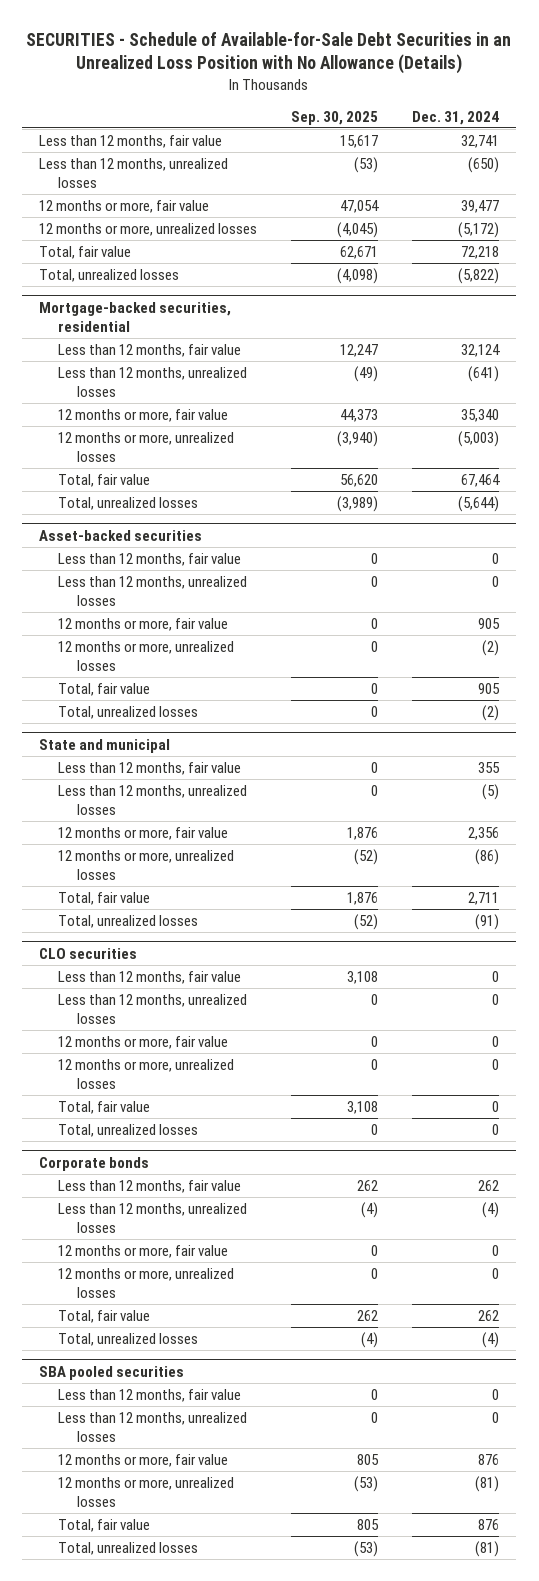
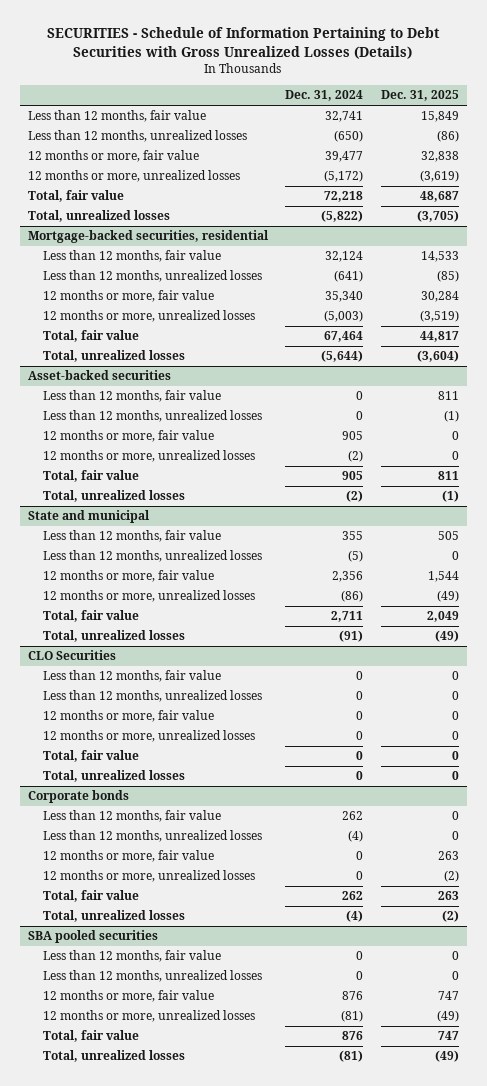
- SECURITIES - Schedule of Available-for-Sale Debt Securities in an Unrealized Loss Position with No Allowance (Details)
+ SECURITIES - Schedule of Information Pertaining to Debt Securities with Gross Unrealized Losses (Details)
- | Sep. 30, 2025 | Dec. 31, 2024
+ | Dec. 31, 2024 | Dec. 31, 2025
- CLO securities
+ CLO Securities

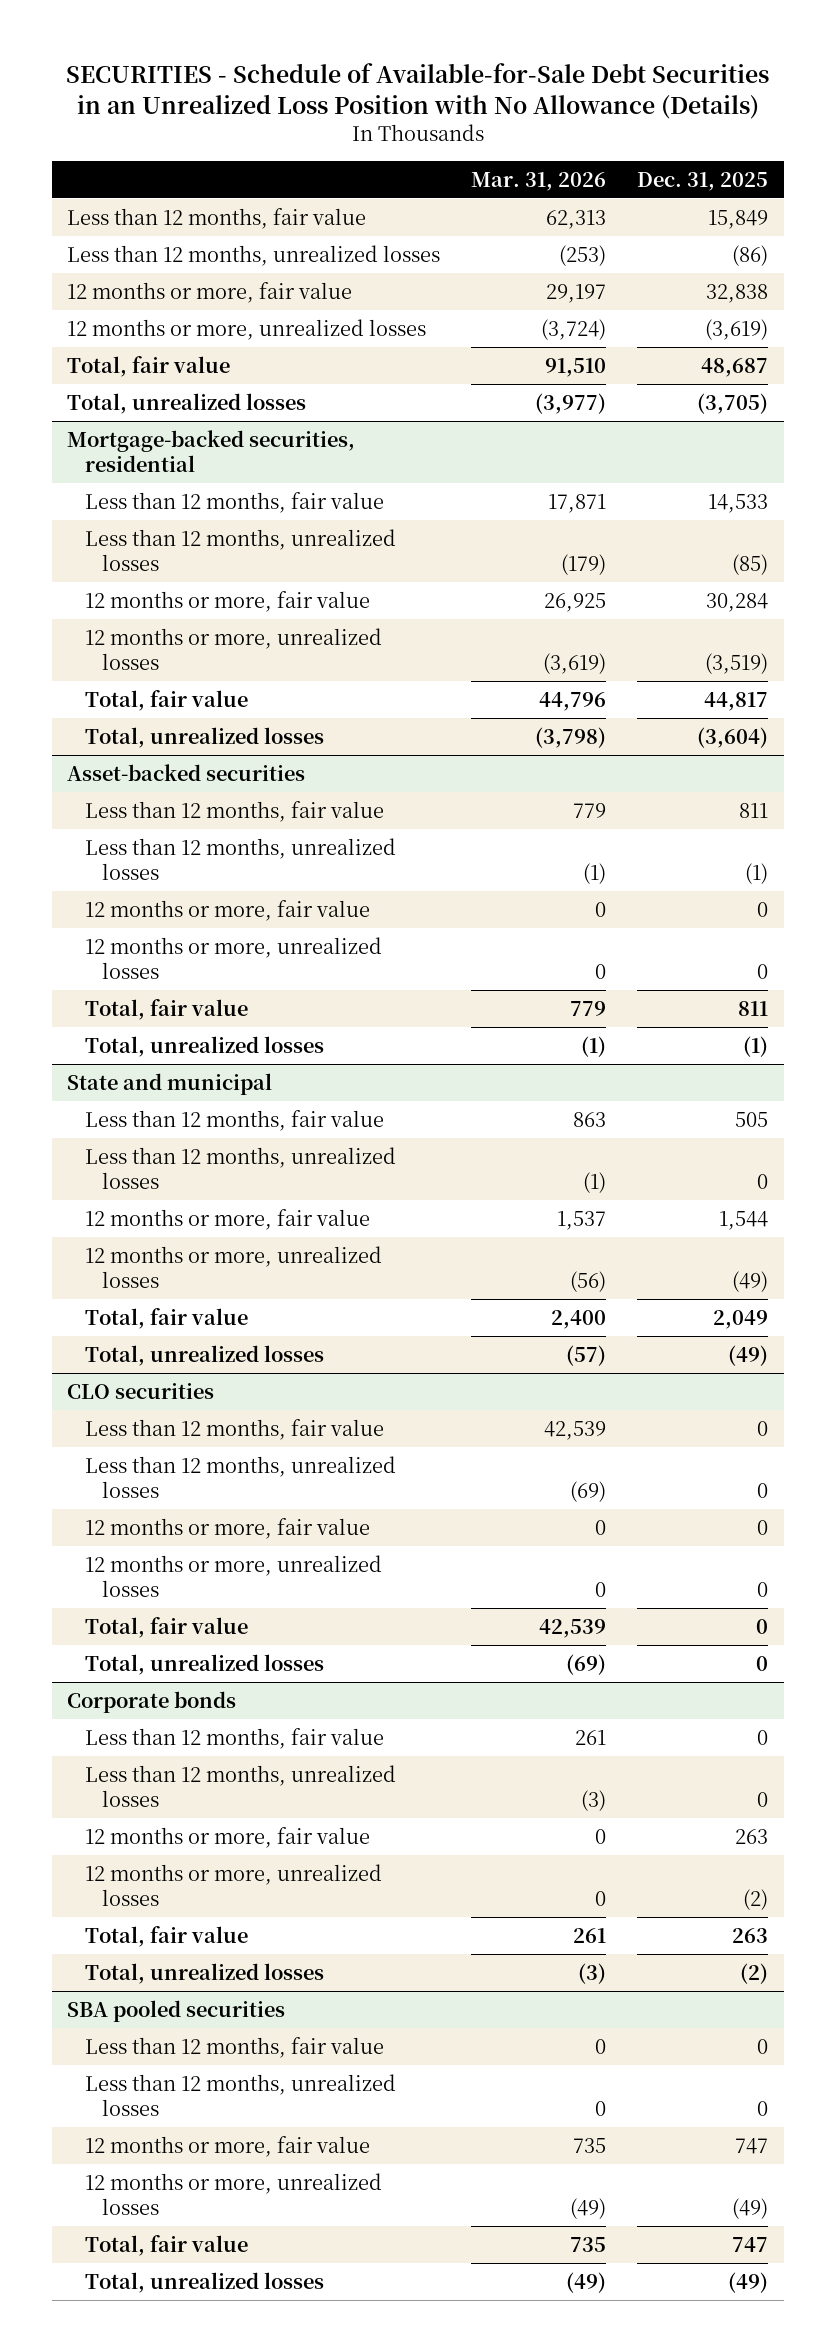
- SECURITIES - Schedule of Information Pertaining to Debt Securities with Gross Unrealized Losses (Details)
+ SECURITIES - Schedule of Available-for-Sale Debt Securities in an Unrealized Loss Position with No Allowance (Details)
- | Dec. 31, 2024 | Dec. 31, 2025
+ | Mar. 31, 2026 | Dec. 31, 2025
- CLO Securities
+ CLO securities

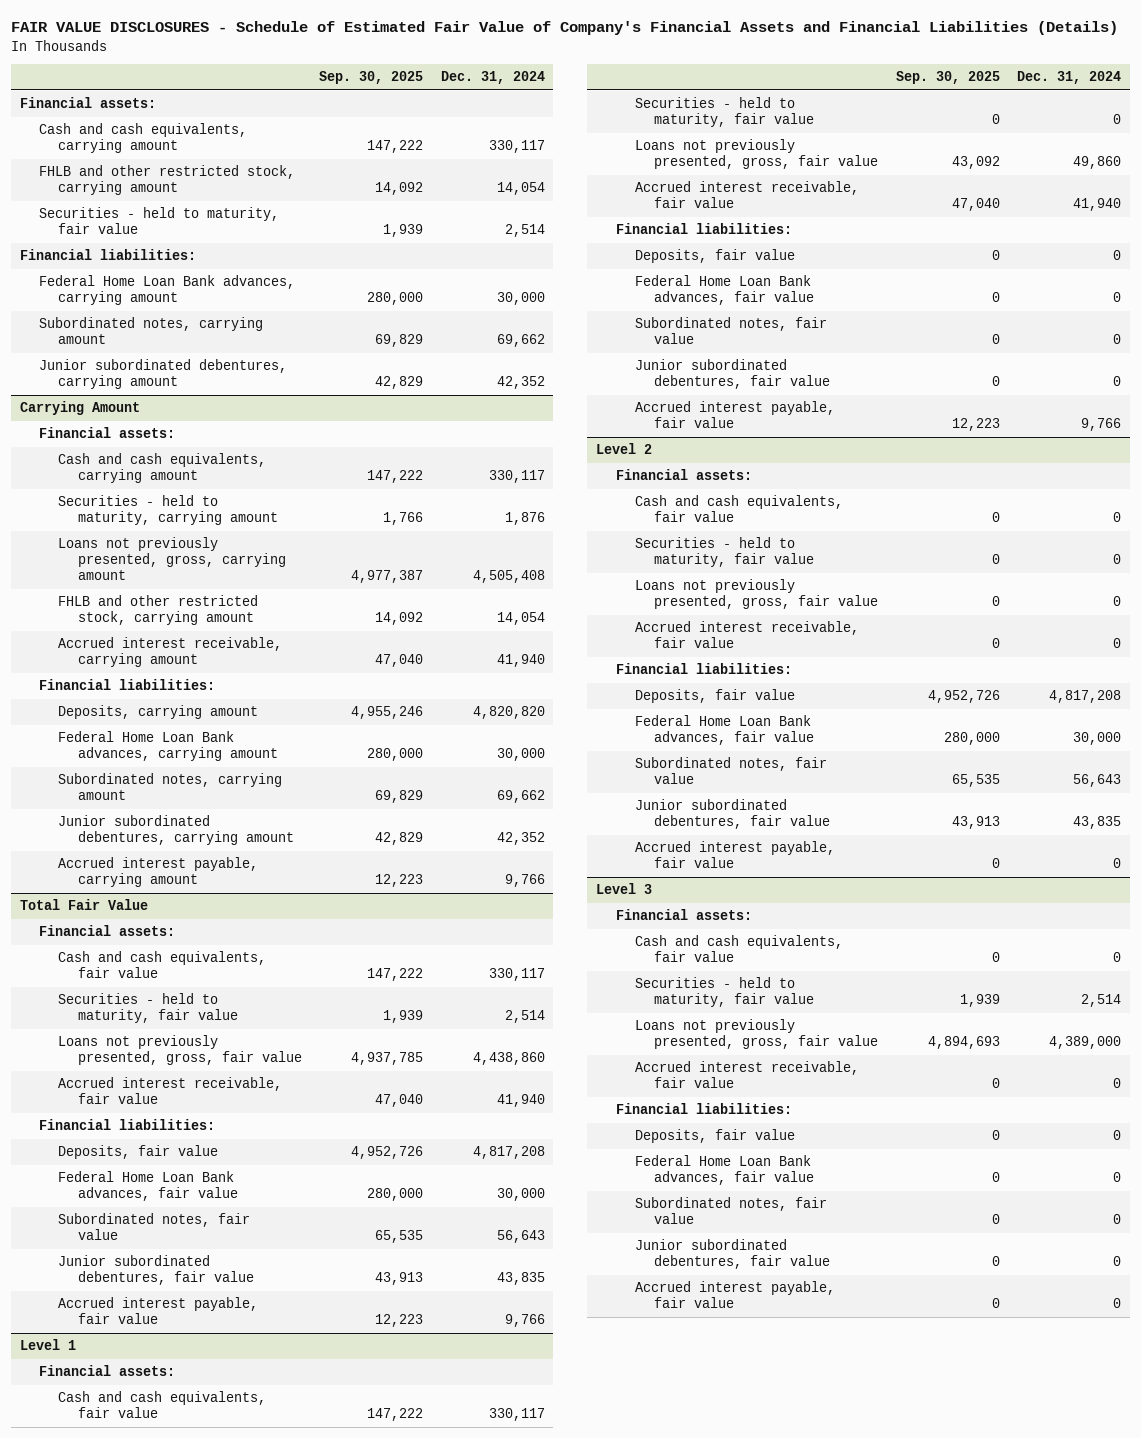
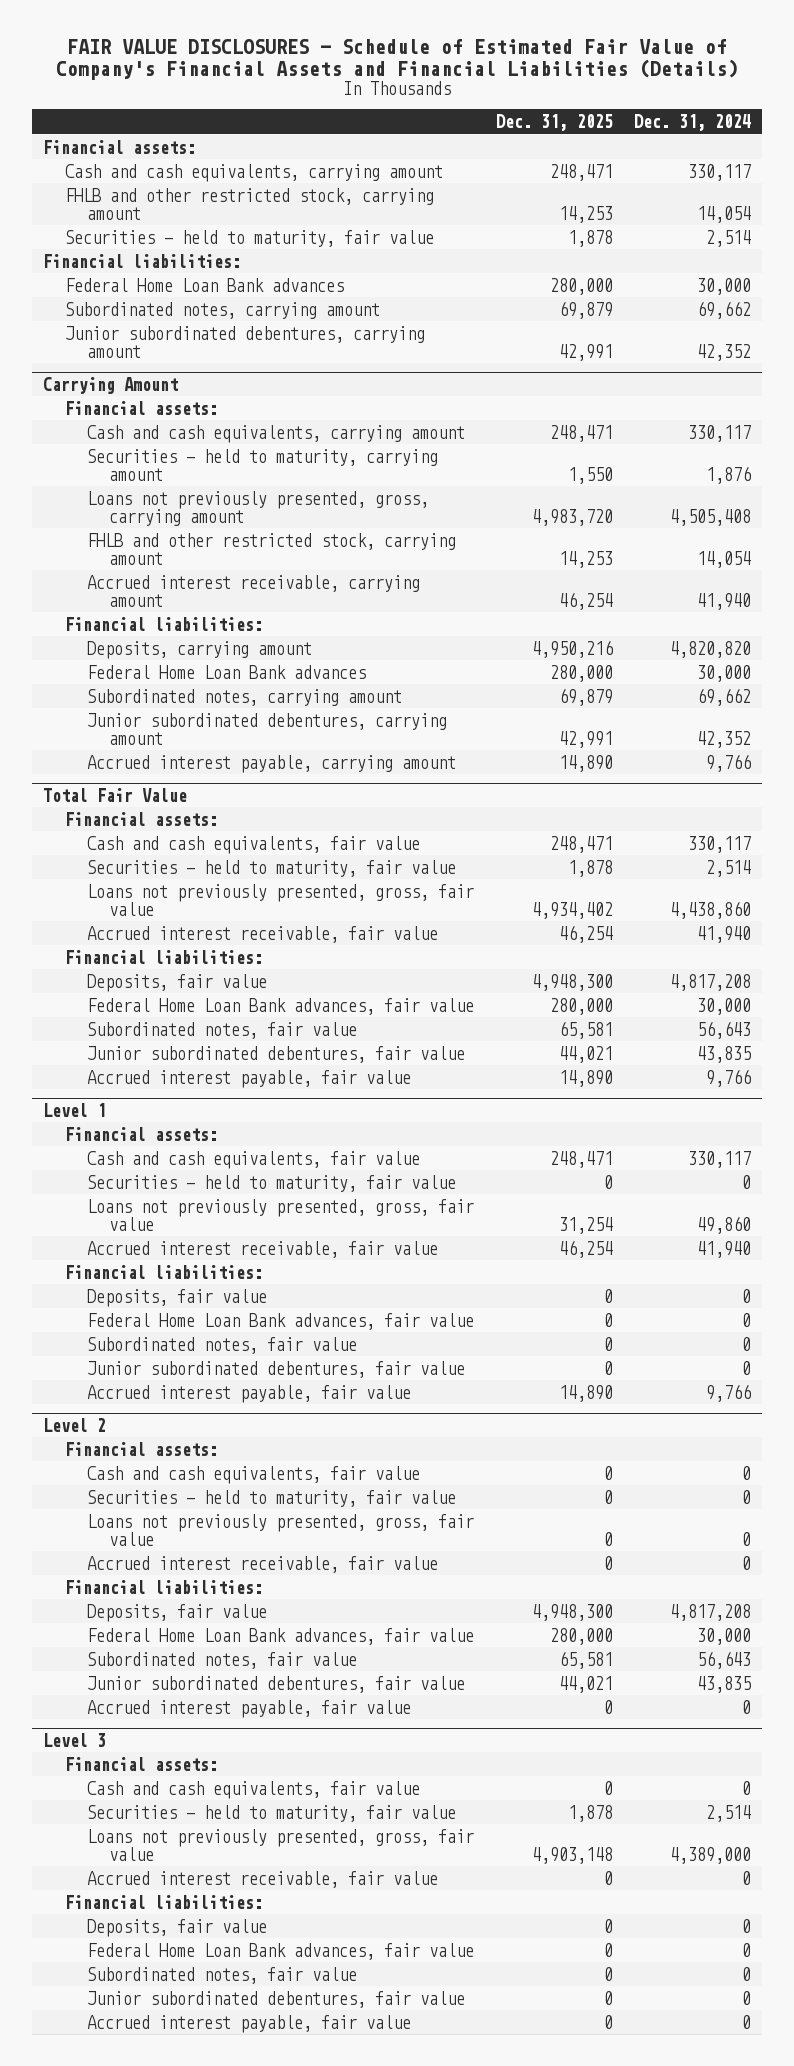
- | Sep. 30, 2025 | Dec. 31, 2024
+ | Dec. 31, 2025 | Dec. 31, 2024
- Federal Home Loan Bank advances, carrying amount | 280,000 | 30,000
+ Federal Home Loan Bank advances | 280,000 | 30,000
@ Carrying Amount
- Federal Home Loan Bank advances, carrying amount | 280,000 | 30,000
+ Federal Home Loan Bank advances | 280,000 | 30,000

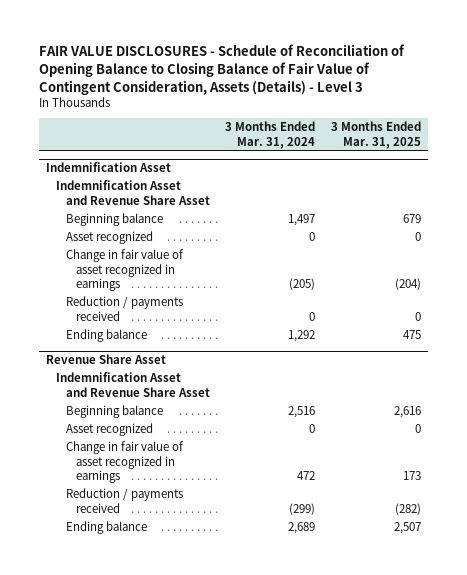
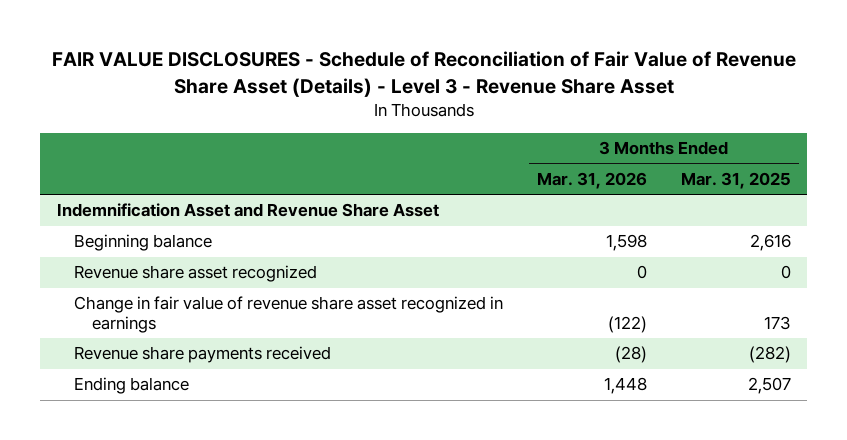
- FAIR VALUE DISCLOSURES - Schedule of Reconciliation of Opening Balance to Closing Balance of Fair Value of Contingent Consideration, Assets (Details) - Level 3
+ FAIR VALUE DISCLOSURES - Schedule of Reconciliation of Fair Value of Revenue Share Asset (Details) - Level 3 - Revenue Share Asset
- | 3 Months Ended Mar. 31, 2024 | 3 Months Ended Mar. 31, 2025
+ | 3 Months Ended Mar. 31, 2026 | 3 Months Ended Mar. 31, 2025
- Indemnification Asset
- Beginning balance | 1,497 | 679
- Asset recognized | 0 | 0
- Change in fair value of asset recognized in earnings | (205) | (204)
- Reduction / payments received | 0 | 0
- Ending balance | 1,292 | 475
- Revenue Share Asset
- Indemnification Asset and Revenue Share Asset
- Asset recognized | 0 | 0
- Change in fair value of asset recognized in earnings | 472 | 173
- Reduction / payments received | (299) | (282)
+ Revenue share asset recognized | 0 | 0
+ Change in fair value of revenue share asset recognized in earnings | (122) | 173
+ Revenue share payments received | (28) | (282)

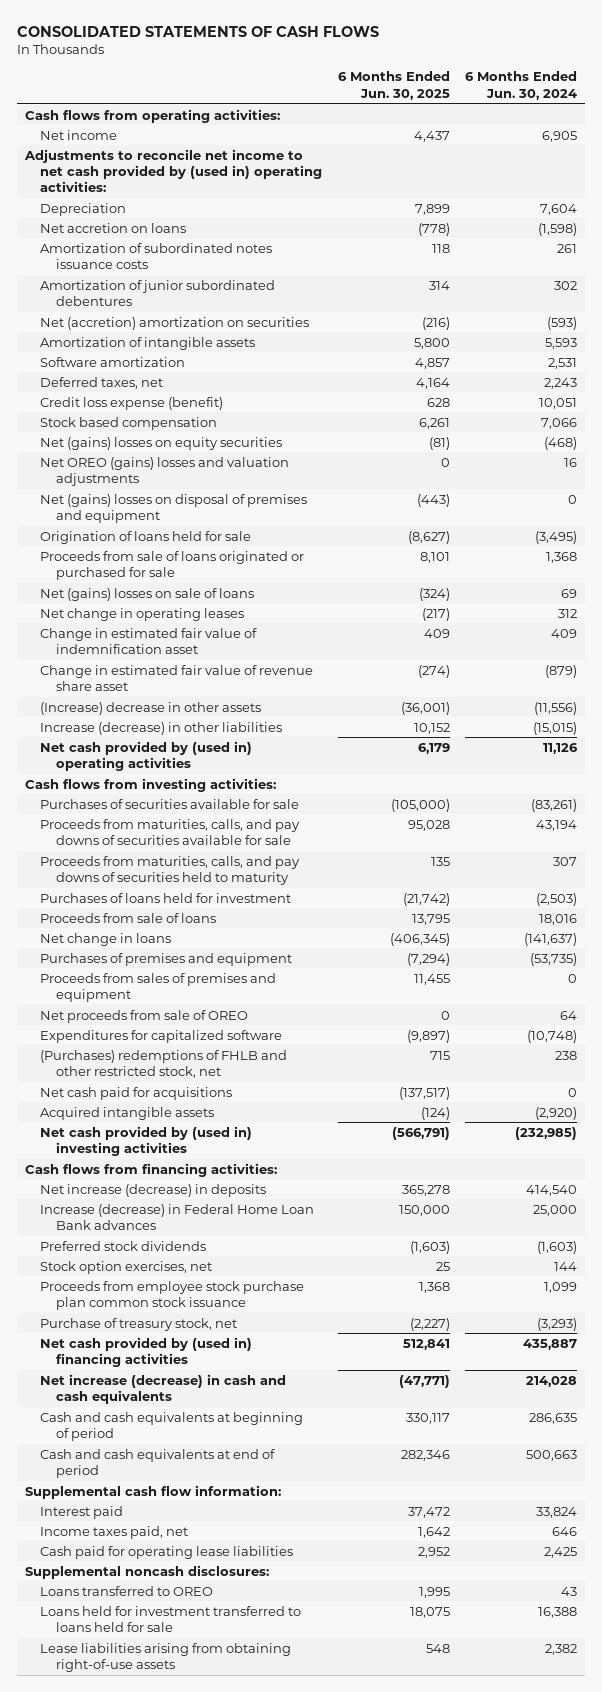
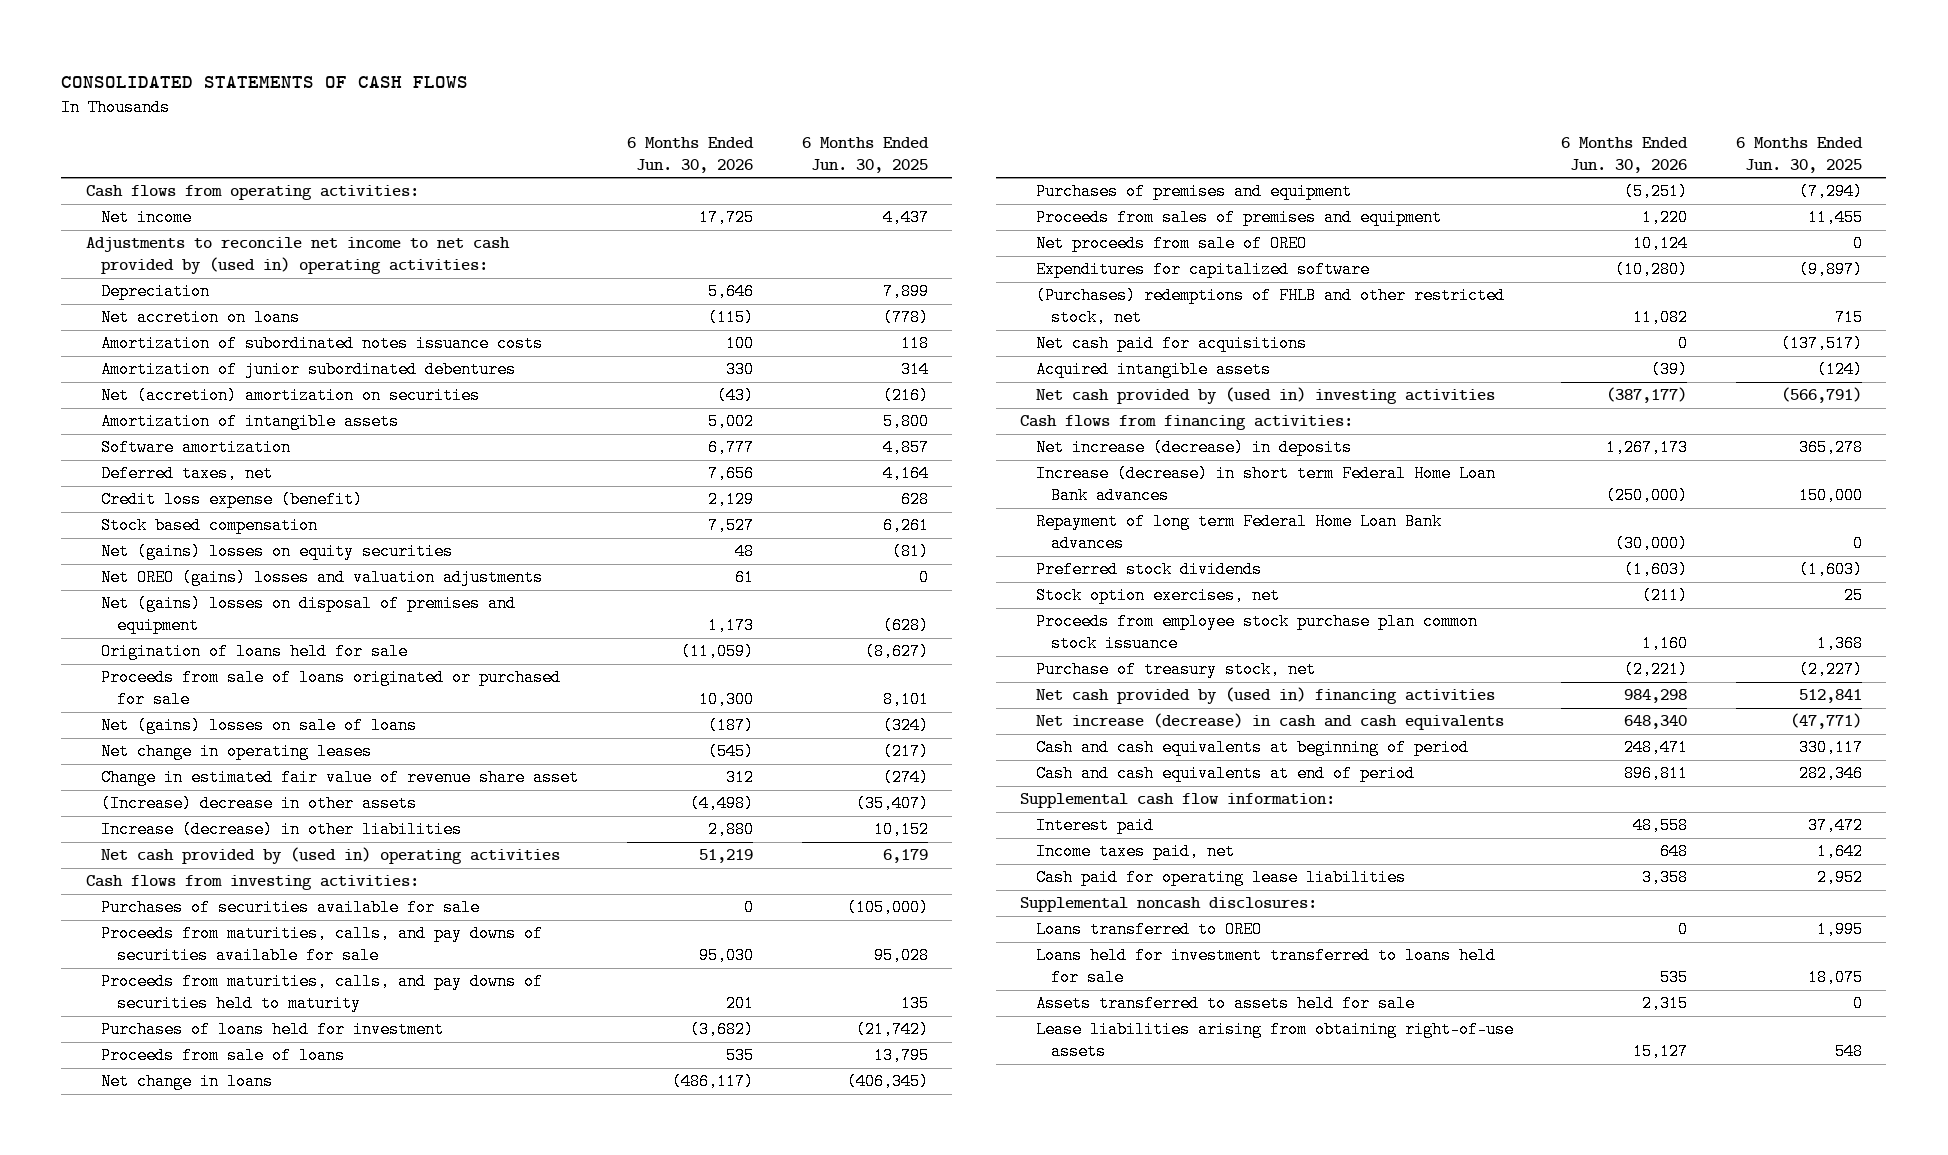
- | 6 Months Ended Jun. 30, 2025 | 6 Months Ended Jun. 30, 2024
+ | 6 Months Ended Jun. 30, 2026 | 6 Months Ended Jun. 30, 2025
- Net (gains) losses on disposal of premises and equipment | (443) | 0
+ Net (gains) losses on disposal of premises and equipment | 1,173 | (628)
- Change in estimated fair value of indemnification asset | 409 | 409
- (Increase) decrease in other assets | (36,001) | (11,556)
+ (Increase) decrease in other assets | (4,498) | (35,407)
- Increase (decrease) in Federal Home Loan Bank advances | 150,000 | 25,000
+ Increase (decrease) in short term Federal Home Loan Bank advances | (250,000) | 150,000
+ Repayment of long term Federal Home Loan Bank advances | (30,000) | 0
+ Assets transferred to assets held for sale | 2,315 | 0

